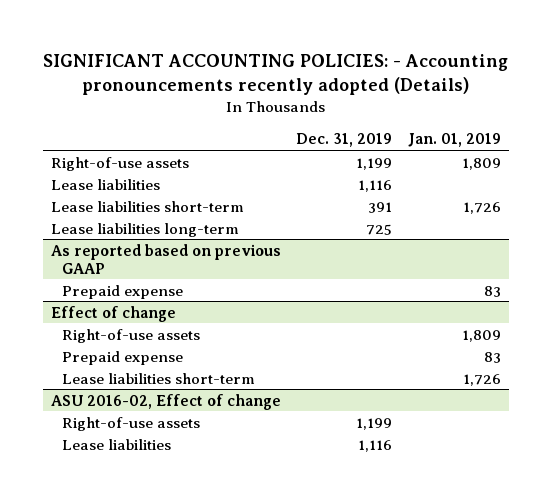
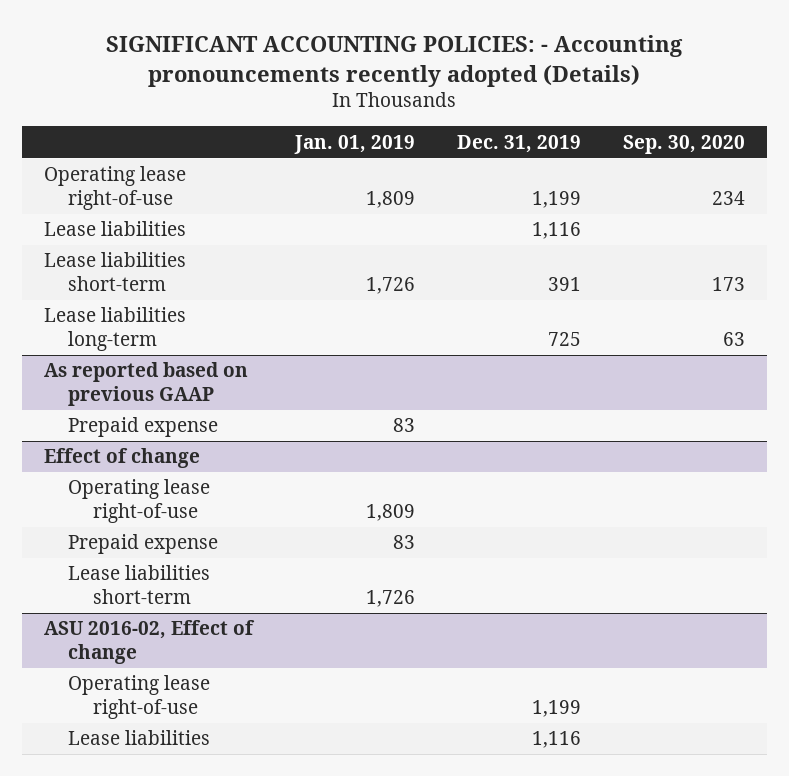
- | Dec. 31, 2019 | Jan. 01, 2019
+ | Jan. 01, 2019 | Dec. 31, 2019 | Sep. 30, 2020
- Right-of-use assets | 1,199 | 1,809
+ Operating lease right-of-use | 1,809 | 1,199 | 234
@ Effect of change
- Right-of-use assets | | 1,809
+ Operating lease right-of-use | 1,809 | |
@ ASU 2016-02, Effect of change
- Right-of-use assets | 1,199 |
+ Operating lease right-of-use | | 1,199 |

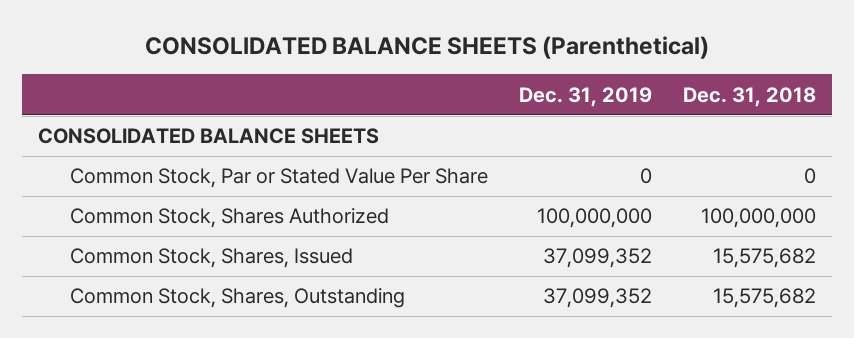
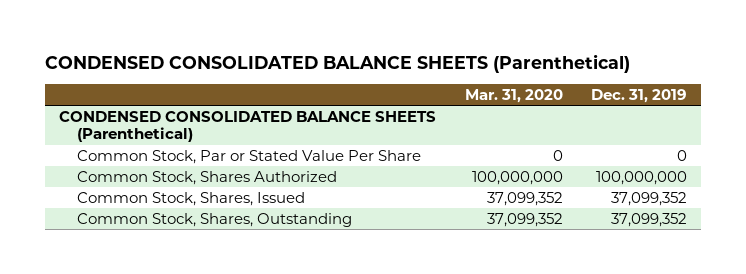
- CONSOLIDATED BALANCE SHEETS (Parenthetical)
+ CONDENSED CONSOLIDATED BALANCE SHEETS (Parenthetical)
- | Dec. 31, 2019 | Dec. 31, 2018
+ | Mar. 31, 2020 | Dec. 31, 2019
- CONSOLIDATED BALANCE SHEETS
+ CONDENSED CONSOLIDATED BALANCE SHEETS (Parenthetical)

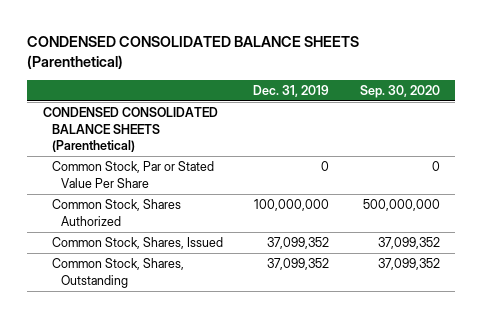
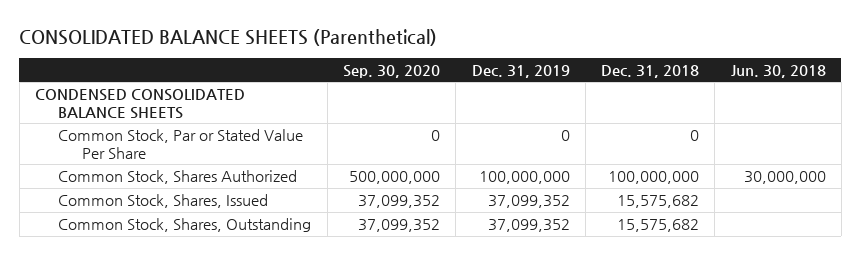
- CONDENSED CONSOLIDATED BALANCE SHEETS (Parenthetical)
+ CONSOLIDATED BALANCE SHEETS (Parenthetical)
- | Dec. 31, 2019 | Sep. 30, 2020
+ | Sep. 30, 2020 | Dec. 31, 2019 | Dec. 31, 2018 | Jun. 30, 2018
- CONDENSED CONSOLIDATED BALANCE SHEETS (Parenthetical)
+ CONDENSED CONSOLIDATED BALANCE SHEETS

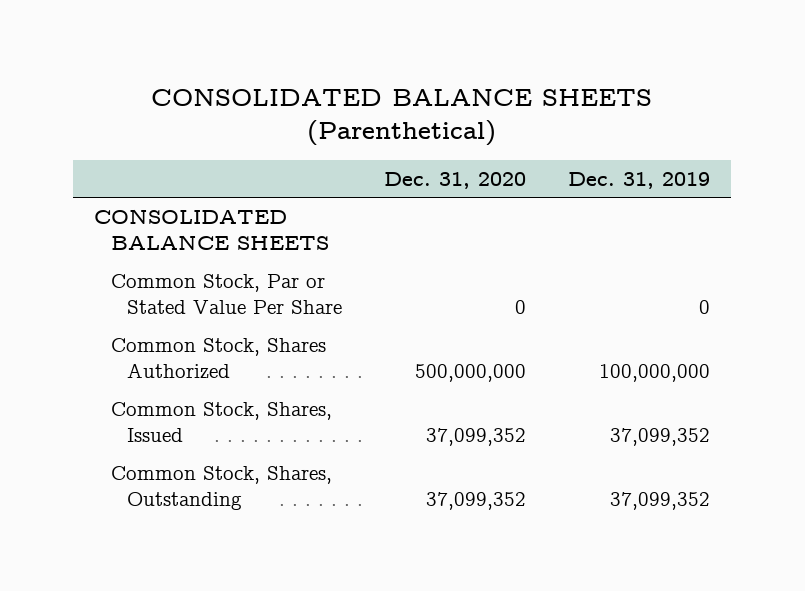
- | Sep. 30, 2020 | Dec. 31, 2019 | Dec. 31, 2018 | Jun. 30, 2018
+ | Dec. 31, 2020 | Dec. 31, 2019
- CONDENSED CONSOLIDATED BALANCE SHEETS
+ CONSOLIDATED BALANCE SHEETS

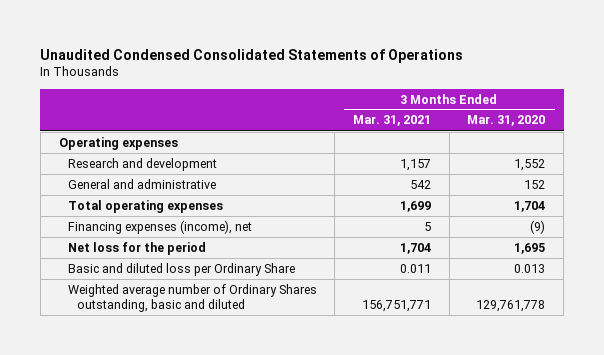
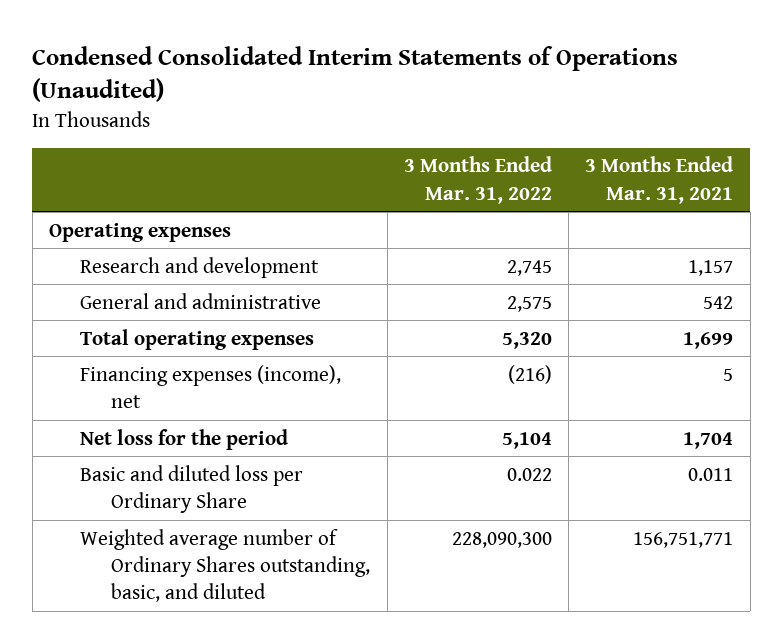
- Unaudited Condensed Consolidated Statements of Operations
+ Condensed Consolidated Interim Statements of Operations (Unaudited)
- | 3 Months Ended Mar. 31, 2021 | 3 Months Ended Mar. 31, 2020
+ | 3 Months Ended Mar. 31, 2022 | 3 Months Ended Mar. 31, 2021
- Weighted average number of Ordinary Shares outstanding, basic and diluted | 156,751,771 | 129,761,778
+ Weighted average number of Ordinary Shares outstanding, basic, and diluted | 228,090,300 | 156,751,771

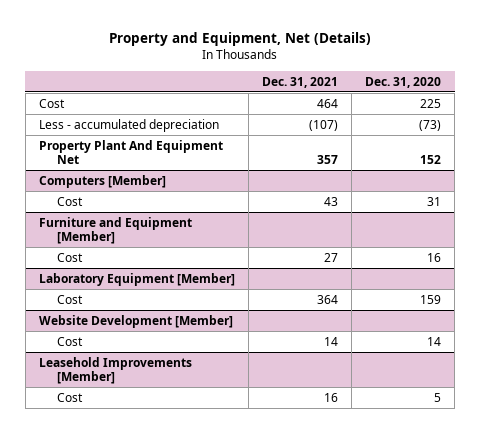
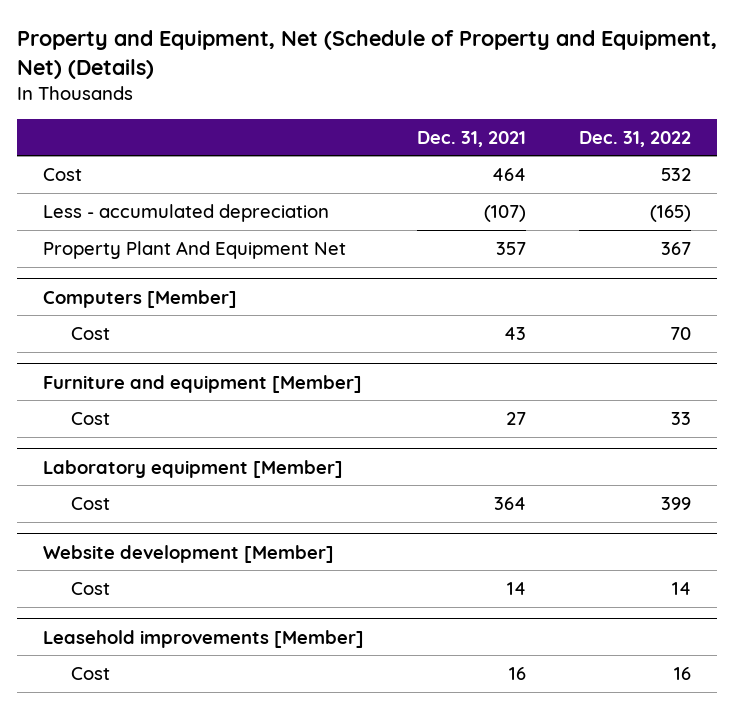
- Property and Equipment, Net (Details)
+ Property and Equipment, Net (Schedule of Property and Equipment, Net) (Details)
- | Dec. 31, 2021 | Dec. 31, 2020
+ | Dec. 31, 2021 | Dec. 31, 2022
- Furniture and Equipment [Member]
+ Furniture and equipment [Member]
- Laboratory Equipment [Member]
+ Laboratory equipment [Member]
- Website Development [Member]
+ Website development [Member]
- Leasehold Improvements [Member]
+ Leasehold improvements [Member]

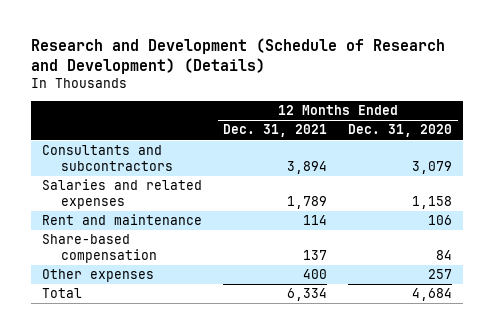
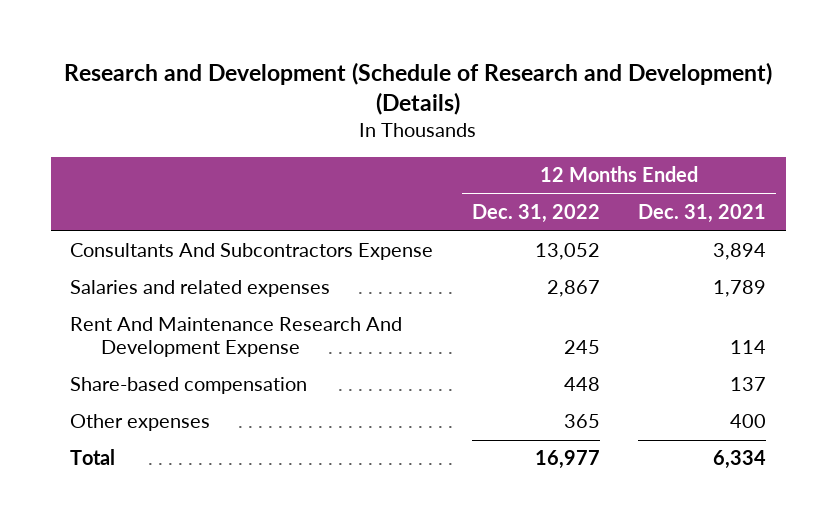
- | 12 Months Ended Dec. 31, 2021 | 12 Months Ended Dec. 31, 2020
+ | 12 Months Ended Dec. 31, 2022 | 12 Months Ended Dec. 31, 2021
- Consultants and subcontractors | 3,894 | 3,079
+ Consultants And Subcontractors Expense | 13,052 | 3,894
- Rent and maintenance | 114 | 106
+ Rent And Maintenance Research And Development Expense | 245 | 114

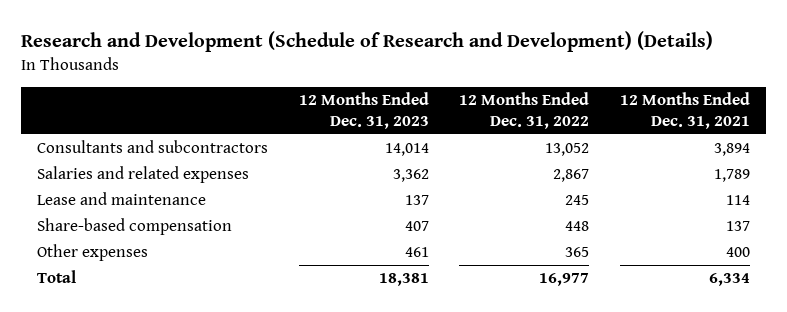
- | 12 Months Ended Dec. 31, 2022 | 12 Months Ended Dec. 31, 2021
+ | 12 Months Ended Dec. 31, 2023 | 12 Months Ended Dec. 31, 2022 | 12 Months Ended Dec. 31, 2021
- Consultants And Subcontractors Expense | 13,052 | 3,894
+ Consultants and subcontractors | 14,014 | 13,052 | 3,894
- Rent And Maintenance Research And Development Expense | 245 | 114
+ Lease and maintenance | 137 | 245 | 114

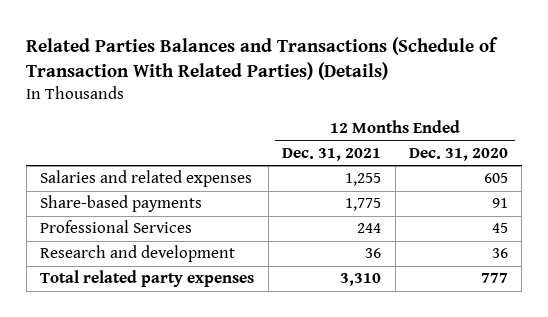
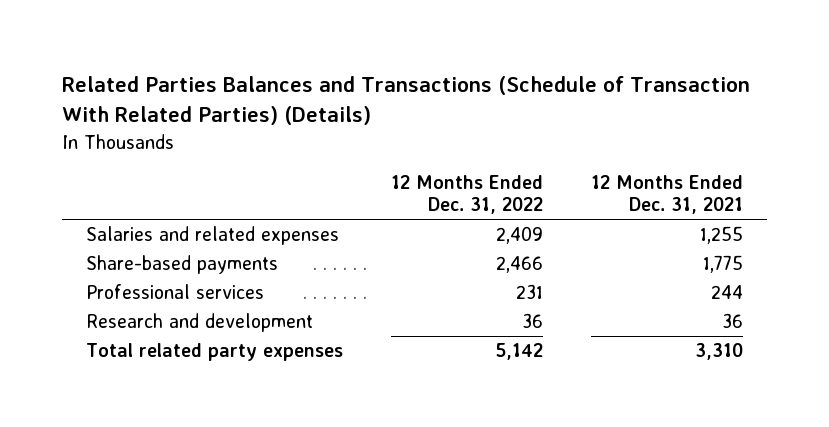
- | 12 Months Ended Dec. 31, 2021 | 12 Months Ended Dec. 31, 2020
+ | 12 Months Ended Dec. 31, 2022 | 12 Months Ended Dec. 31, 2021
- Professional Services | 244 | 45
+ Professional services | 231 | 244

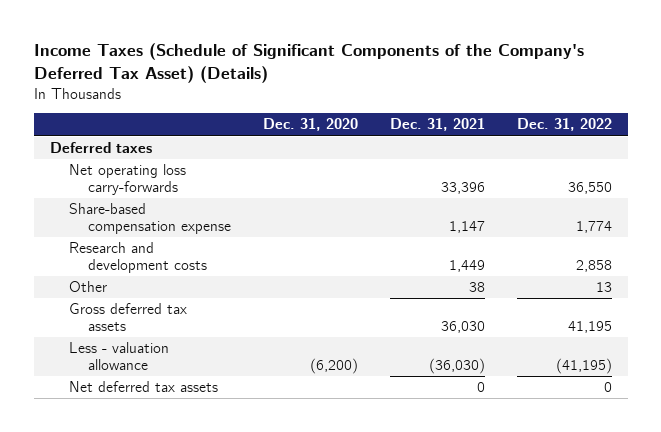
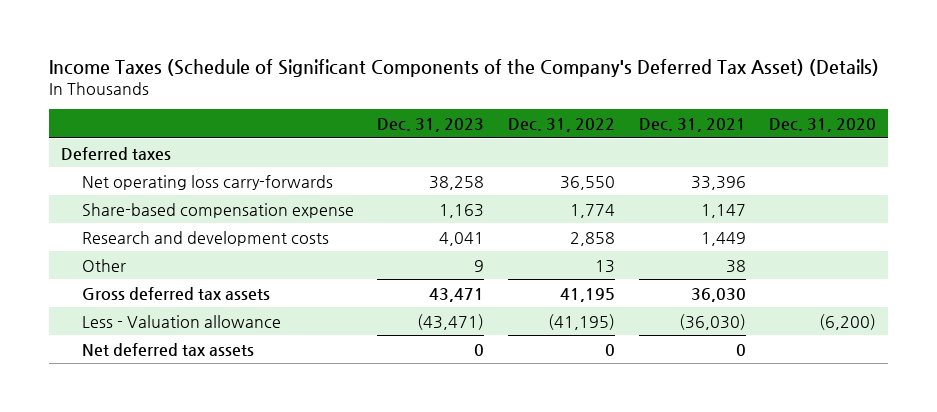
- | Dec. 31, 2020 | Dec. 31, 2021 | Dec. 31, 2022
+ | Dec. 31, 2023 | Dec. 31, 2022 | Dec. 31, 2021 | Dec. 31, 2020
- Less - valuation allowance | (6,200) | (36,030) | (41,195)
+ Less - Valuation allowance | (43,471) | (41,195) | (36,030) | (6,200)

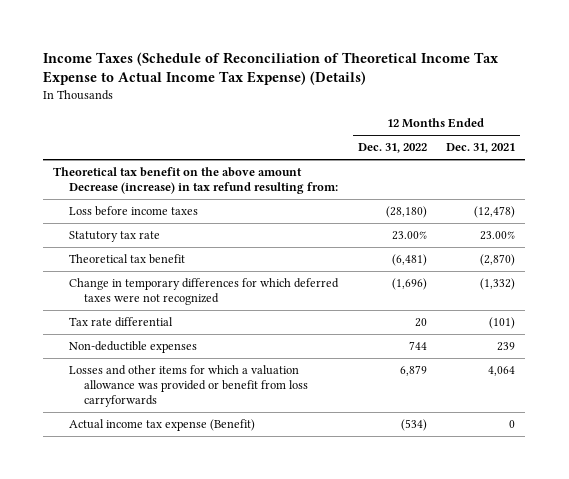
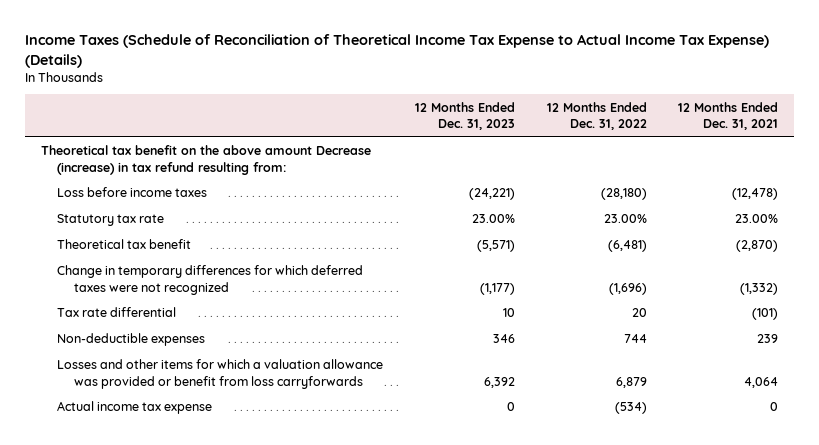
- | 12 Months Ended Dec. 31, 2022 | 12 Months Ended Dec. 31, 2021
+ | 12 Months Ended Dec. 31, 2023 | 12 Months Ended Dec. 31, 2022 | 12 Months Ended Dec. 31, 2021
- Actual income tax expense (Benefit) | (534) | 0
+ Actual income tax expense | 0 | (534) | 0

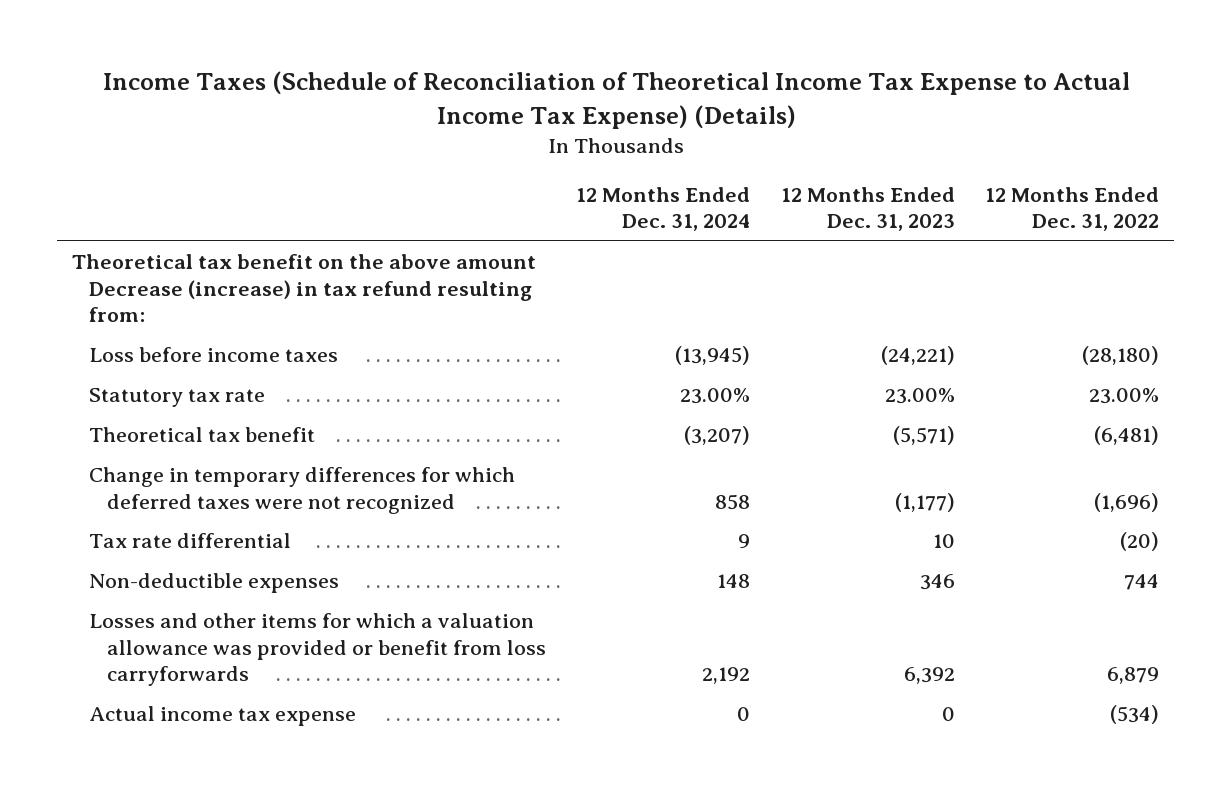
- | 12 Months Ended Dec. 31, 2023 | 12 Months Ended Dec. 31, 2022 | 12 Months Ended Dec. 31, 2021
+ | 12 Months Ended Dec. 31, 2024 | 12 Months Ended Dec. 31, 2023 | 12 Months Ended Dec. 31, 2022
- Tax rate differential | 10 | 20 | (101)
+ Tax rate differential | 9 | 10 | (20)

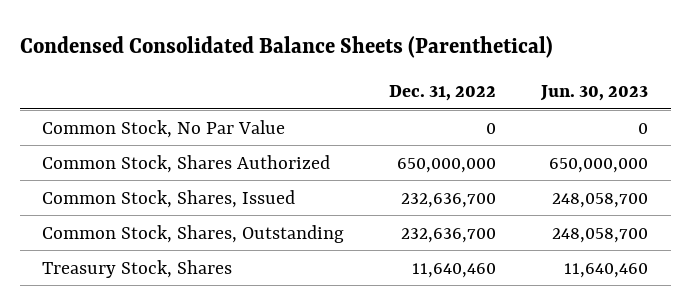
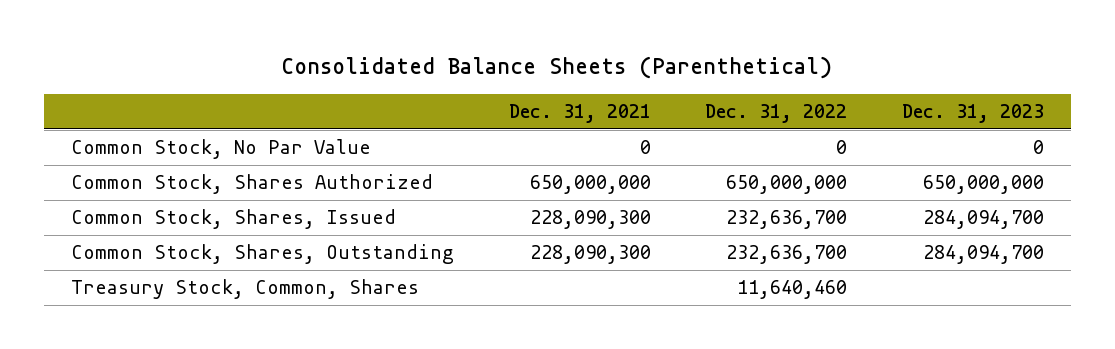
- Condensed Consolidated Balance Sheets (Parenthetical)
+ Consolidated Balance Sheets (Parenthetical)
- | Dec. 31, 2022 | Jun. 30, 2023
+ | Dec. 31, 2021 | Dec. 31, 2022 | Dec. 31, 2023
- Treasury Stock, Shares | 11,640,460 | 11,640,460
+ Treasury Stock, Common, Shares | | 11,640,460 |

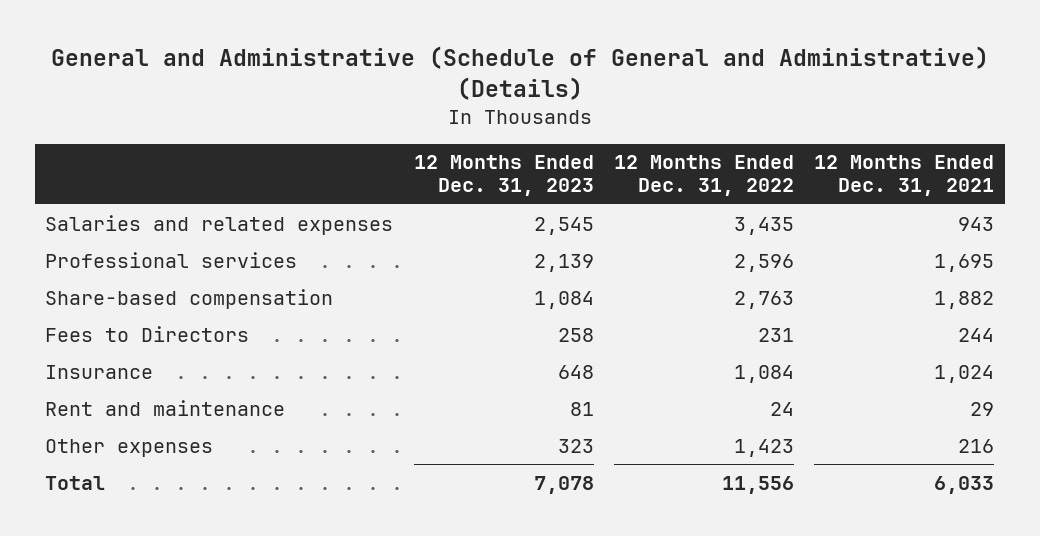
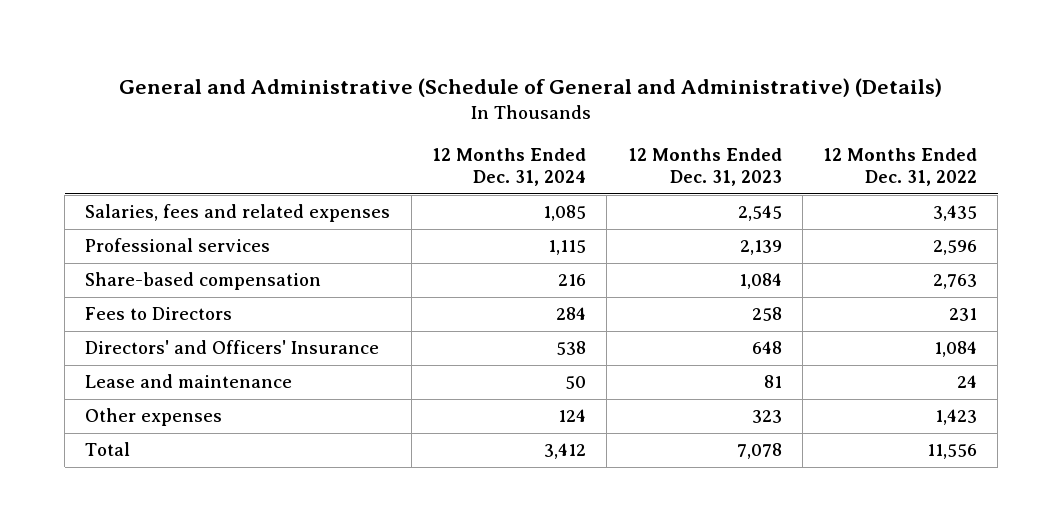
- | 12 Months Ended Dec. 31, 2023 | 12 Months Ended Dec. 31, 2022 | 12 Months Ended Dec. 31, 2021
+ | 12 Months Ended Dec. 31, 2024 | 12 Months Ended Dec. 31, 2023 | 12 Months Ended Dec. 31, 2022
- Salaries and related expenses | 2,545 | 3,435 | 943
+ Salaries, fees and related expenses | 1,085 | 2,545 | 3,435
- Insurance | 648 | 1,084 | 1,024
- Rent and maintenance | 81 | 24 | 29
+ Directors' and Officers' Insurance | 538 | 648 | 1,084
+ Lease and maintenance | 50 | 81 | 24

